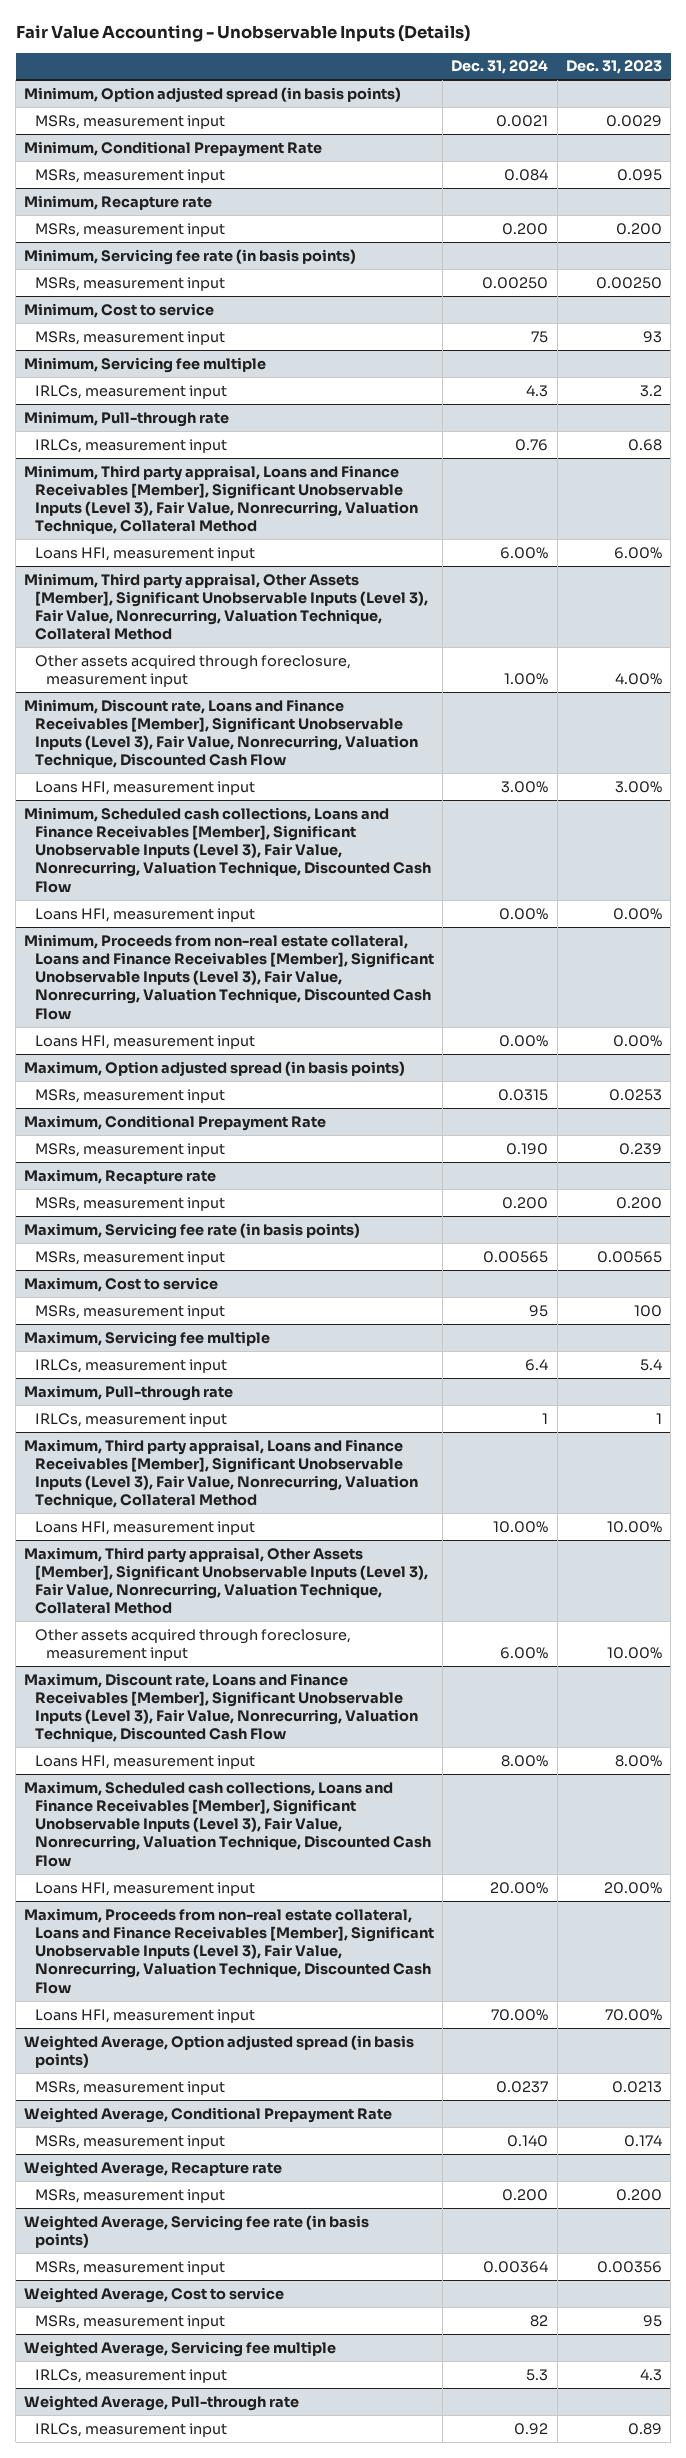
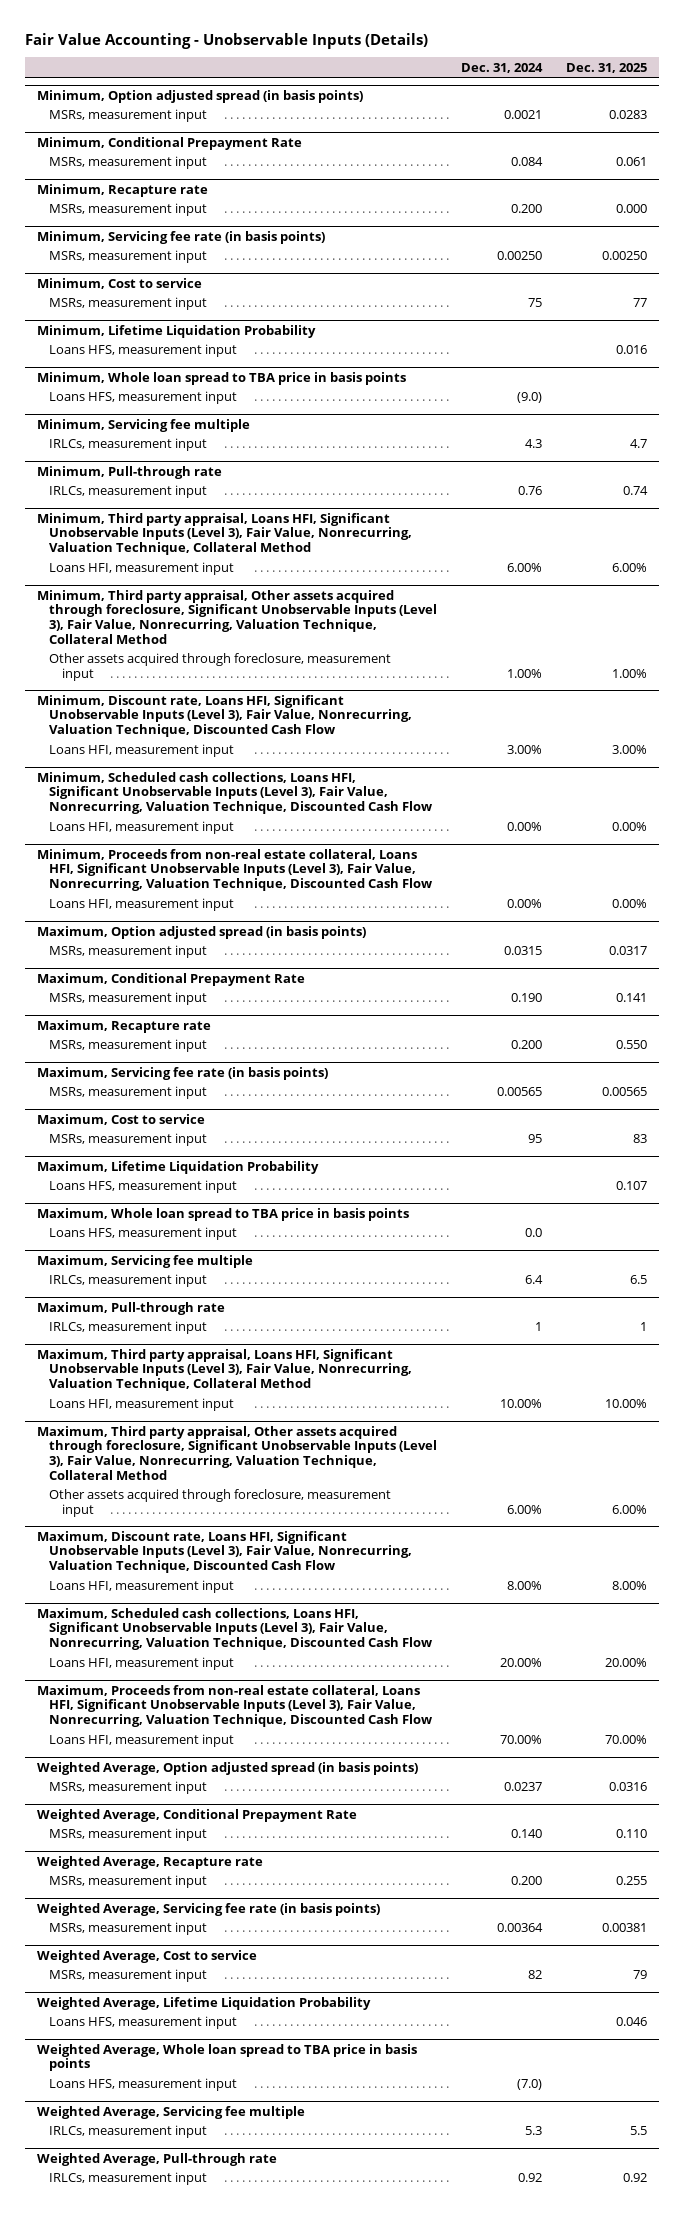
- | Dec. 31, 2024 | Dec. 31, 2023
+ | Dec. 31, 2024 | Dec. 31, 2025
+ Minimum, Lifetime Liquidation Probability
+ Loans HFS, measurement input | | 0.016
+ Minimum, Whole loan spread to TBA price in basis points
+ Loans HFS, measurement input | (9.0) |
- Minimum, Third party appraisal, Loans and Finance Receivables [Member], Significant Unobservable Inputs (Level 3), Fair Value, Nonrecurring, Valuation Technique, Collateral Method
+ Minimum, Third party appraisal, Loans HFI, Significant Unobservable Inputs (Level 3), Fair Value, Nonrecurring, Valuation Technique, Collateral Method
- Minimum, Third party appraisal, Other Assets [Member], Significant Unobservable Inputs (Level 3), Fair Value, Nonrecurring, Valuation Technique, Collateral Method
+ Minimum, Third party appraisal, Other assets acquired through foreclosure, Significant Unobservable Inputs (Level 3), Fair Value, Nonrecurring, Valuation Technique, Collateral Method
- Minimum, Discount rate, Loans and Finance Receivables [Member], Significant Unobservable Inputs (Level 3), Fair Value, Nonrecurring, Valuation Technique, Discounted Cash Flow
+ Minimum, Discount rate, Loans HFI, Significant Unobservable Inputs (Level 3), Fair Value, Nonrecurring, Valuation Technique, Discounted Cash Flow
- Minimum, Scheduled cash collections, Loans and Finance Receivables [Member], Significant Unobservable Inputs (Level 3), Fair Value, Nonrecurring, Valuation Technique, Discounted Cash Flow
+ Minimum, Scheduled cash collections, Loans HFI, Significant Unobservable Inputs (Level 3), Fair Value, Nonrecurring, Valuation Technique, Discounted Cash Flow
- Minimum, Proceeds from non-real estate collateral, Loans and Finance Receivables [Member], Significant Unobservable Inputs (Level 3), Fair Value, Nonrecurring, Valuation Technique, Discounted Cash Flow
+ Minimum, Proceeds from non-real estate collateral, Loans HFI, Significant Unobservable Inputs (Level 3), Fair Value, Nonrecurring, Valuation Technique, Discounted Cash Flow
+ Maximum, Lifetime Liquidation Probability
+ Loans HFS, measurement input | | 0.107
+ Maximum, Whole loan spread to TBA price in basis points
+ Loans HFS, measurement input | 0.0 |
- Maximum, Third party appraisal, Loans and Finance Receivables [Member], Significant Unobservable Inputs (Level 3), Fair Value, Nonrecurring, Valuation Technique, Collateral Method
+ Maximum, Third party appraisal, Loans HFI, Significant Unobservable Inputs (Level 3), Fair Value, Nonrecurring, Valuation Technique, Collateral Method
- Maximum, Third party appraisal, Other Assets [Member], Significant Unobservable Inputs (Level 3), Fair Value, Nonrecurring, Valuation Technique, Collateral Method
+ Maximum, Third party appraisal, Other assets acquired through foreclosure, Significant Unobservable Inputs (Level 3), Fair Value, Nonrecurring, Valuation Technique, Collateral Method
- Maximum, Discount rate, Loans and Finance Receivables [Member], Significant Unobservable Inputs (Level 3), Fair Value, Nonrecurring, Valuation Technique, Discounted Cash Flow
+ Maximum, Discount rate, Loans HFI, Significant Unobservable Inputs (Level 3), Fair Value, Nonrecurring, Valuation Technique, Discounted Cash Flow
- Maximum, Scheduled cash collections, Loans and Finance Receivables [Member], Significant Unobservable Inputs (Level 3), Fair Value, Nonrecurring, Valuation Technique, Discounted Cash Flow
+ Maximum, Scheduled cash collections, Loans HFI, Significant Unobservable Inputs (Level 3), Fair Value, Nonrecurring, Valuation Technique, Discounted Cash Flow
- Maximum, Proceeds from non-real estate collateral, Loans and Finance Receivables [Member], Significant Unobservable Inputs (Level 3), Fair Value, Nonrecurring, Valuation Technique, Discounted Cash Flow
+ Maximum, Proceeds from non-real estate collateral, Loans HFI, Significant Unobservable Inputs (Level 3), Fair Value, Nonrecurring, Valuation Technique, Discounted Cash Flow
+ Weighted Average, Lifetime Liquidation Probability
+ Loans HFS, measurement input | | 0.046
+ Weighted Average, Whole loan spread to TBA price in basis points
+ Loans HFS, measurement input | (7.0) |

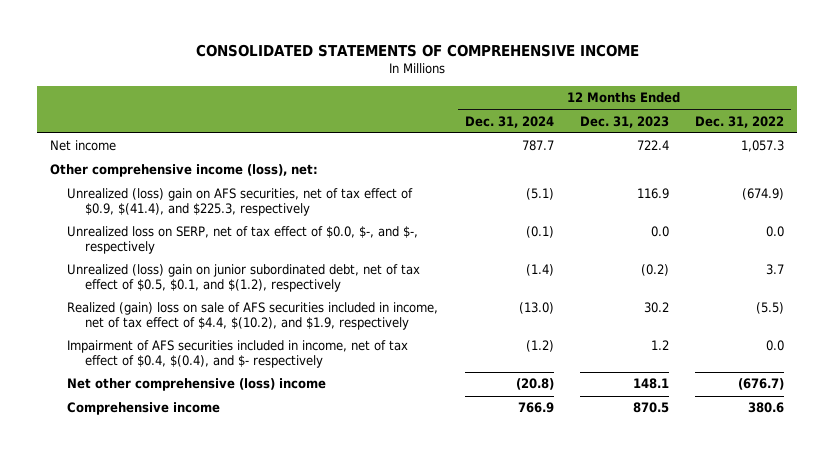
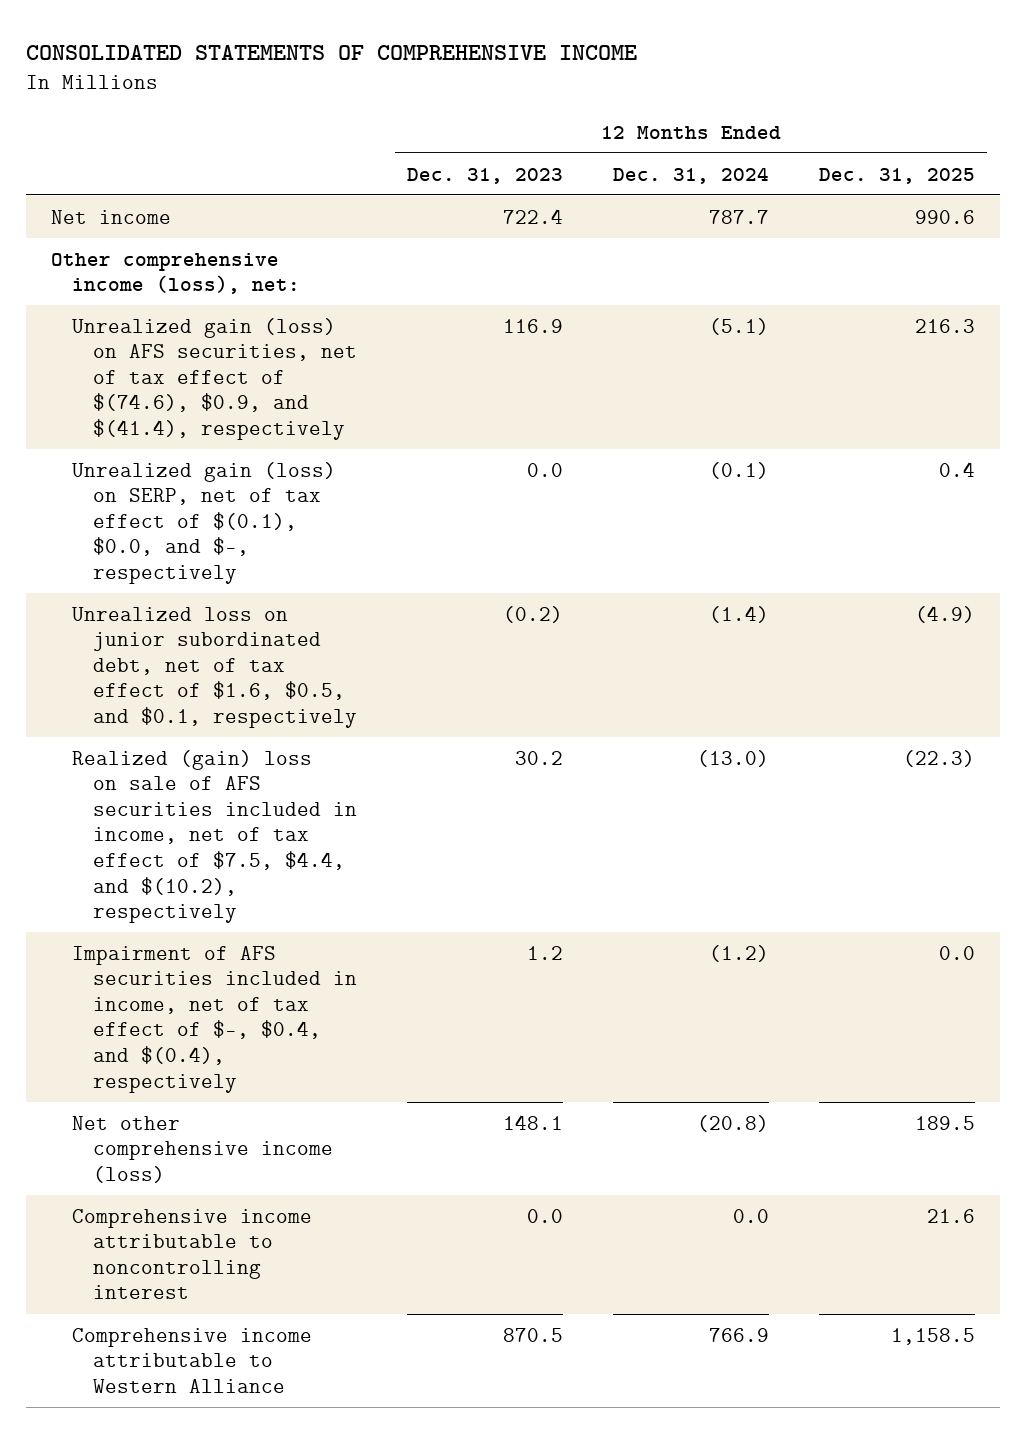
- | 12 Months Ended Dec. 31, 2024 | 12 Months Ended Dec. 31, 2023 | 12 Months Ended Dec. 31, 2022
+ | 12 Months Ended Dec. 31, 2023 | 12 Months Ended Dec. 31, 2024 | 12 Months Ended Dec. 31, 2025
- Unrealized (loss) gain on AFS securities, net of tax effect of $0.9, $(41.4), and $225.3, respectively | (5.1) | 116.9 | (674.9)
- Unrealized loss on SERP, net of tax effect of $0.0, $-, and $-, respectively | (0.1) | 0.0 | 0.0
- Unrealized (loss) gain on junior subordinated debt, net of tax effect of $0.5, $0.1, and $(1.2), respectively | (1.4) | (0.2) | 3.7
- Realized (gain) loss on sale of AFS securities included in income, net of tax effect of $4.4, $(10.2), and $1.9, respectively | (13.0) | 30.2 | (5.5)
- Impairment of AFS securities included in income, net of tax effect of $0.4, $(0.4), and $- respectively | (1.2) | 1.2 | 0.0
- Net other comprehensive (loss) income | (20.8) | 148.1 | (676.7)
- Comprehensive income | 766.9 | 870.5 | 380.6
+ Unrealized gain (loss) on AFS securities, net of tax effect of $(74.6), $0.9, and $(41.4), respectively | 116.9 | (5.1) | 216.3
+ Unrealized gain (loss) on SERP, net of tax effect of $(0.1), $0.0, and $-, respectively | 0.0 | (0.1) | 0.4
+ Unrealized loss on junior subordinated debt, net of tax effect of $1.6, $0.5, and $0.1, respectively | (0.2) | (1.4) | (4.9)
+ Realized (gain) loss on sale of AFS securities included in income, net of tax effect of $7.5, $4.4, and $(10.2), respectively | 30.2 | (13.0) | (22.3)
+ Impairment of AFS securities included in income, net of tax effect of $-, $0.4, and $(0.4), respectively | 1.2 | (1.2) | 0.0
+ Net other comprehensive income (loss) | 148.1 | (20.8) | 189.5
+ Comprehensive income attributable to noncontrolling interest | 0.0 | 0.0 | 21.6
+ Comprehensive income attributable to Western Alliance | 870.5 | 766.9 | 1,158.5

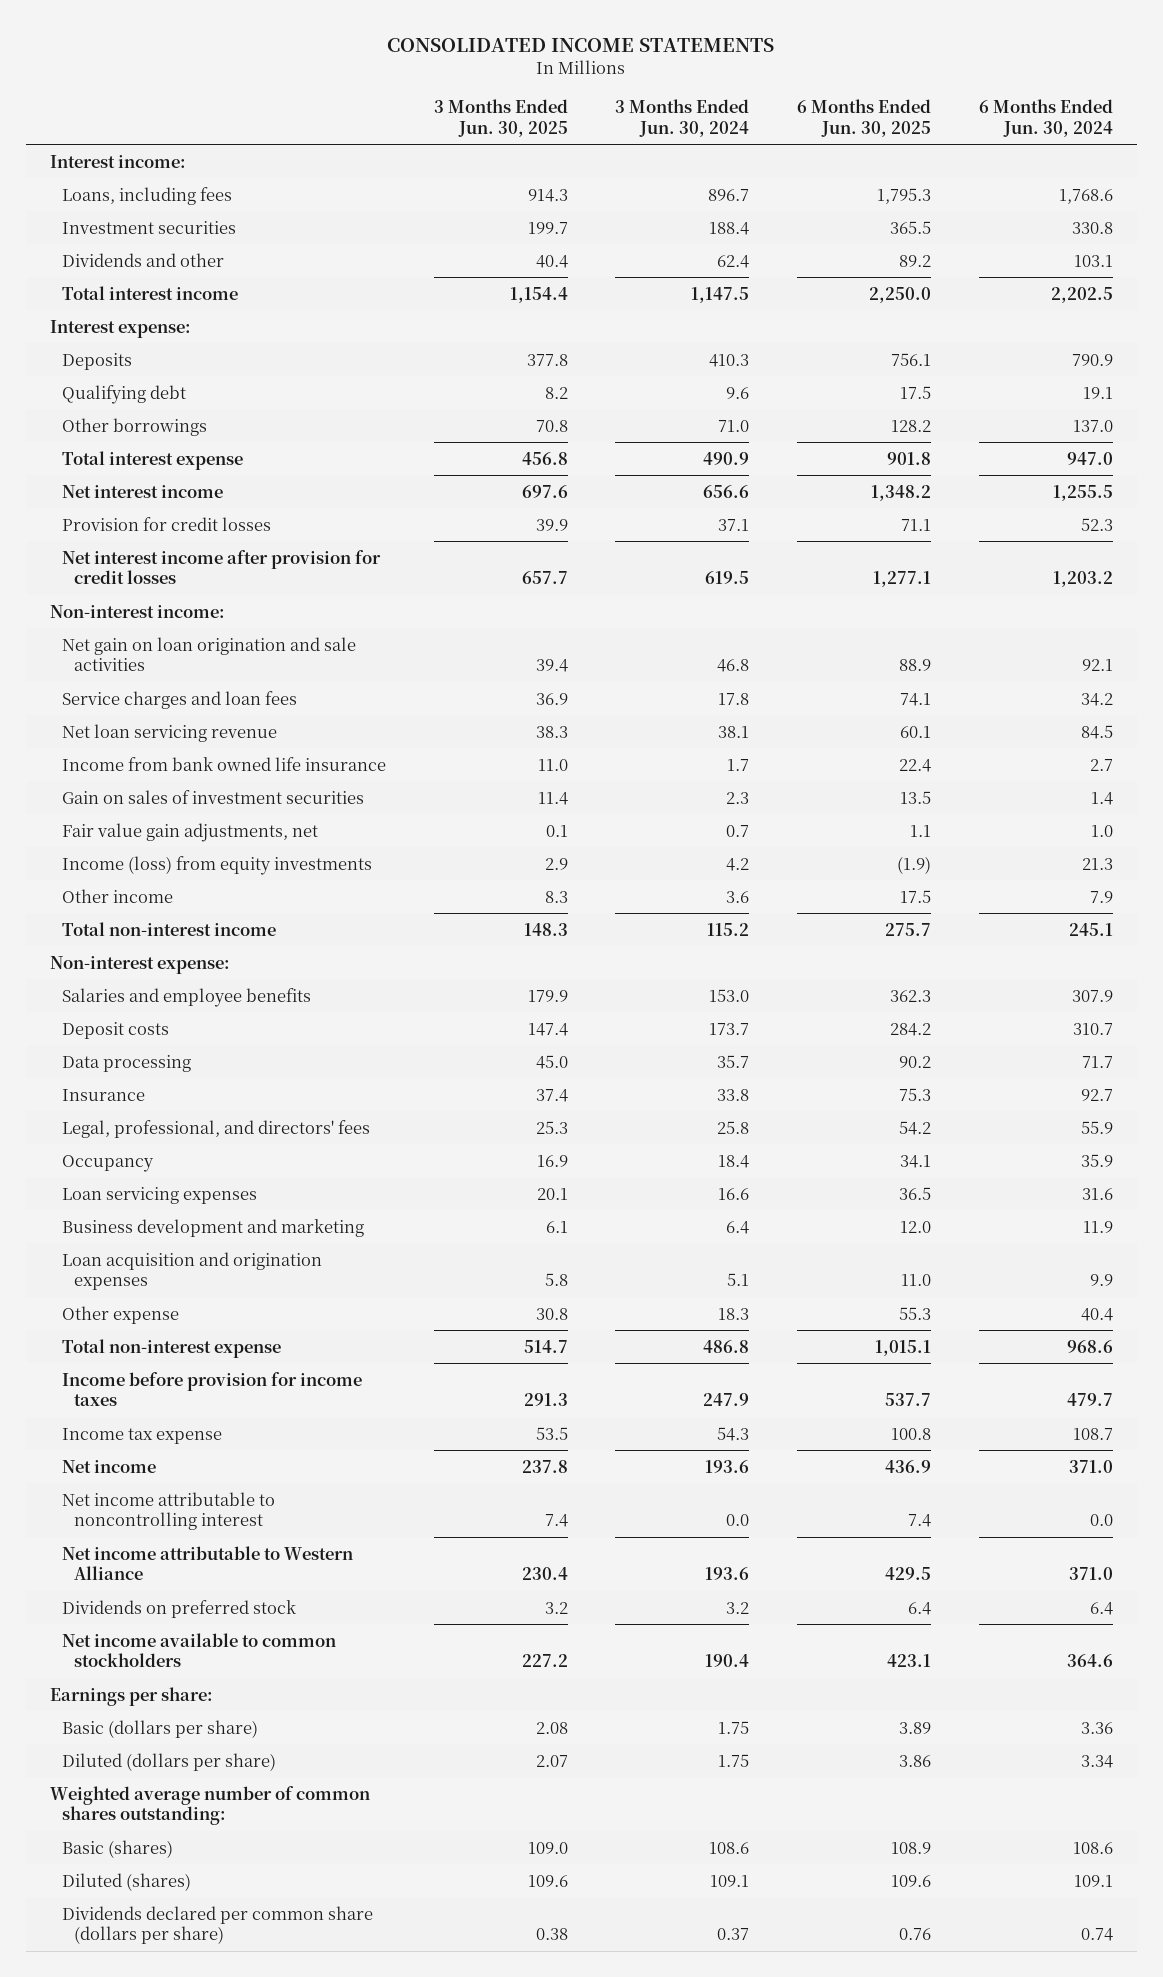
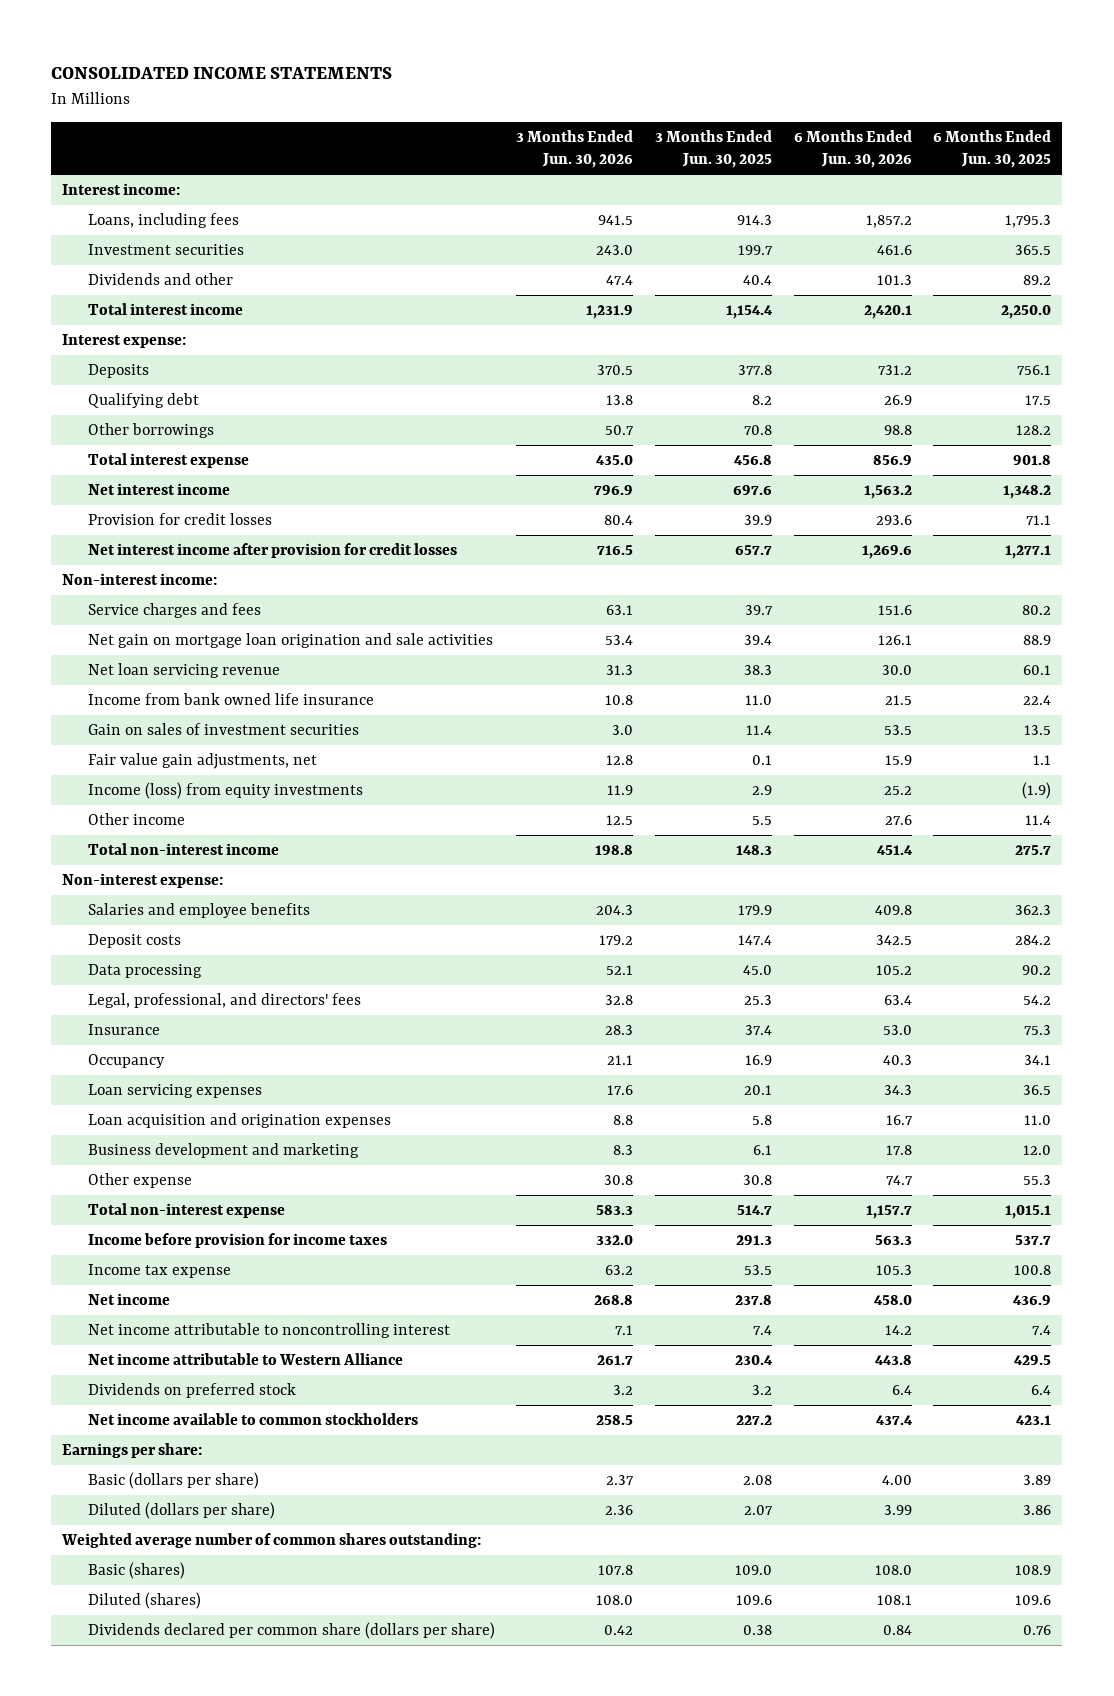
- | 3 Months Ended Jun. 30, 2025 | 3 Months Ended Jun. 30, 2024 | 6 Months Ended Jun. 30, 2025 | 6 Months Ended Jun. 30, 2024
+ | 3 Months Ended Jun. 30, 2026 | 3 Months Ended Jun. 30, 2025 | 6 Months Ended Jun. 30, 2026 | 6 Months Ended Jun. 30, 2025
- Net gain on loan origination and sale activities | 39.4 | 46.8 | 88.9 | 92.1
- Service charges and loan fees | 36.9 | 17.8 | 74.1 | 34.2
+ Service charges and fees | 63.1 | 39.7 | 151.6 | 80.2
+ Net gain on mortgage loan origination and sale activities | 53.4 | 39.4 | 126.1 | 88.9
- Other income | 8.3 | 3.6 | 17.5 | 7.9
+ Other income | 12.5 | 5.5 | 27.6 | 11.4
moved down: Insurance | 28.3 | 37.4 | 53.0 | 75.3
moved down: Business development and marketing | 8.3 | 6.1 | 17.8 | 12.0

